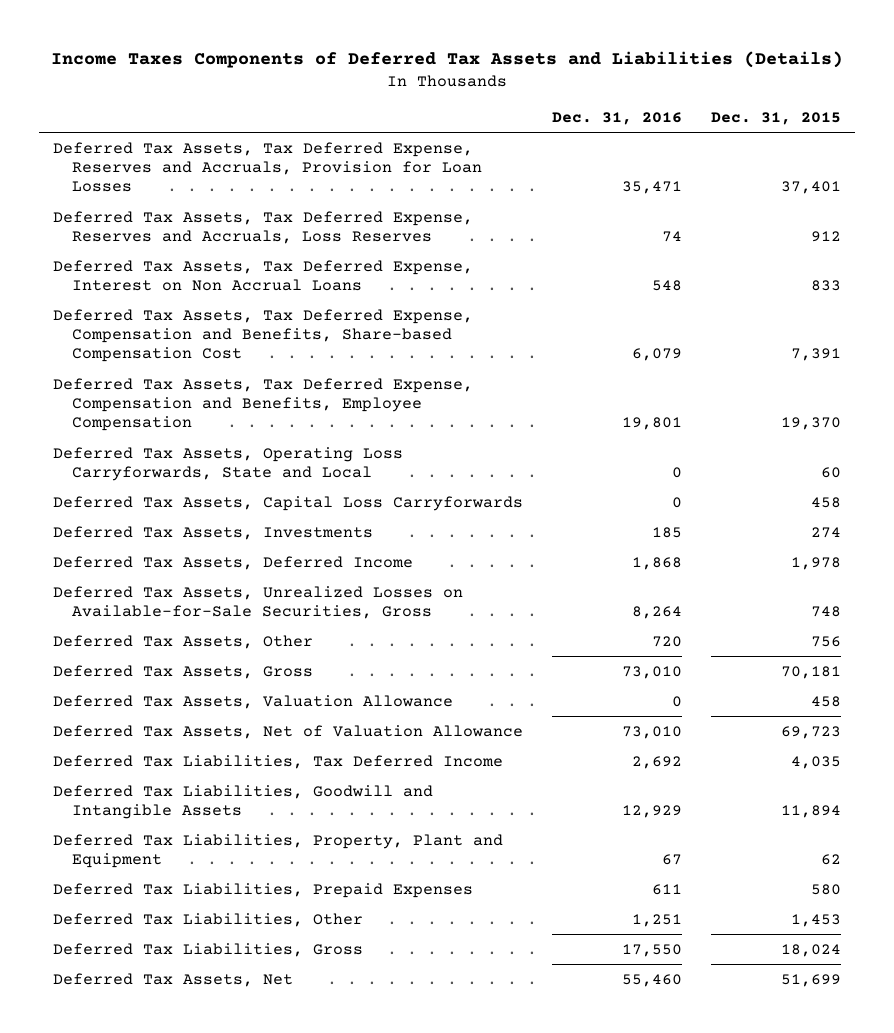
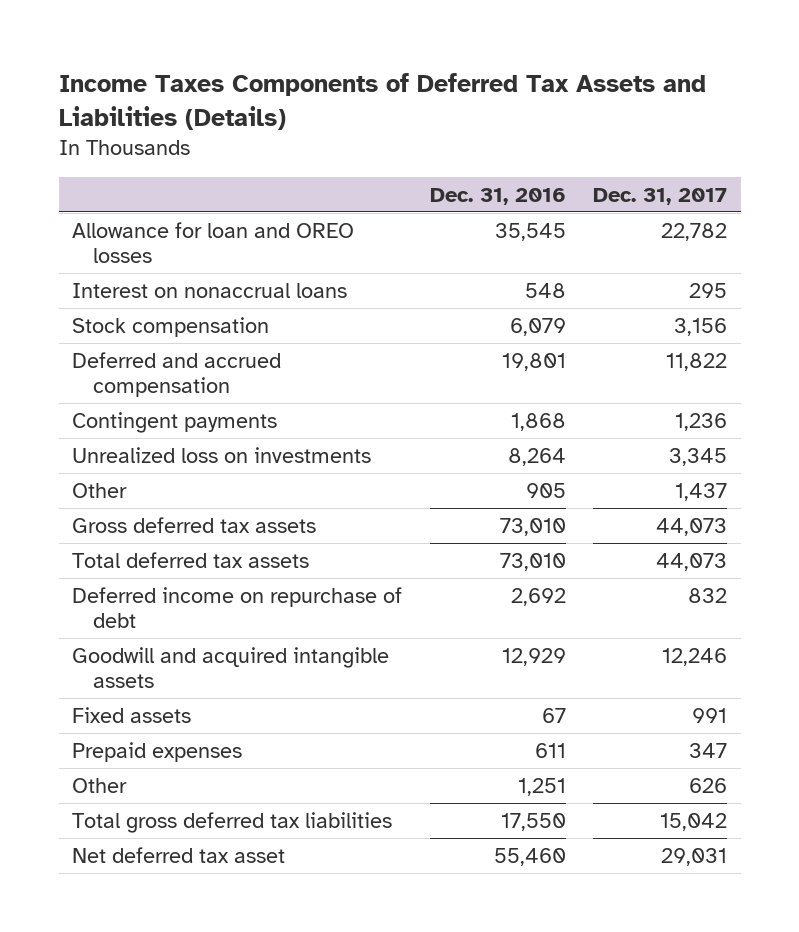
- | Dec. 31, 2016 | Dec. 31, 2015
+ | Dec. 31, 2016 | Dec. 31, 2017
- Deferred Tax Assets, Tax Deferred Expense, Reserves and Accruals, Provision for Loan Losses | 35,471 | 37,401
- Deferred Tax Assets, Tax Deferred Expense, Reserves and Accruals, Loss Reserves | 74 | 912
- Deferred Tax Assets, Tax Deferred Expense, Interest on Non Accrual Loans | 548 | 833
- Deferred Tax Assets, Tax Deferred Expense, Compensation and Benefits, Share-based Compensation Cost | 6,079 | 7,391
- Deferred Tax Assets, Tax Deferred Expense, Compensation and Benefits, Employee Compensation | 19,801 | 19,370
- Deferred Tax Assets, Operating Loss Carryforwards, State and Local | 0 | 60
- Deferred Tax Assets, Capital Loss Carryforwards | 0 | 458
- Deferred Tax Assets, Investments | 185 | 274
- Deferred Tax Assets, Deferred Income | 1,868 | 1,978
- Deferred Tax Assets, Unrealized Losses on Available-for-Sale Securities, Gross | 8,264 | 748
- Deferred Tax Assets, Other | 720 | 756
- Deferred Tax Assets, Gross | 73,010 | 70,181
- Deferred Tax Assets, Valuation Allowance | 0 | 458
- Deferred Tax Assets, Net of Valuation Allowance | 73,010 | 69,723
- Deferred Tax Liabilities, Tax Deferred Income | 2,692 | 4,035
- Deferred Tax Liabilities, Goodwill and Intangible Assets | 12,929 | 11,894
- Deferred Tax Liabilities, Property, Plant and Equipment | 67 | 62
- Deferred Tax Liabilities, Prepaid Expenses | 611 | 580
- Deferred Tax Liabilities, Other | 1,251 | 1,453
- Deferred Tax Liabilities, Gross | 17,550 | 18,024
- Deferred Tax Assets, Net | 55,460 | 51,699
+ Allowance for loan and OREO losses | 35,545 | 22,782
+ Interest on nonaccrual loans | 548 | 295
+ Stock compensation | 6,079 | 3,156
+ Deferred and accrued compensation | 19,801 | 11,822
+ Contingent payments | 1,868 | 1,236
+ Unrealized loss on investments | 8,264 | 3,345
+ Other | 905 | 1,437
+ Gross deferred tax assets | 73,010 | 44,073
+ Total deferred tax assets | 73,010 | 44,073
+ Deferred income on repurchase of debt | 2,692 | 832
+ Goodwill and acquired intangible assets | 12,929 | 12,246
+ Fixed assets | 67 | 991
+ Prepaid expenses | 611 | 347
+ Other | 1,251 | 626
+ Total gross deferred tax liabilities | 17,550 | 15,042
+ Net deferred tax asset | 55,460 | 29,031

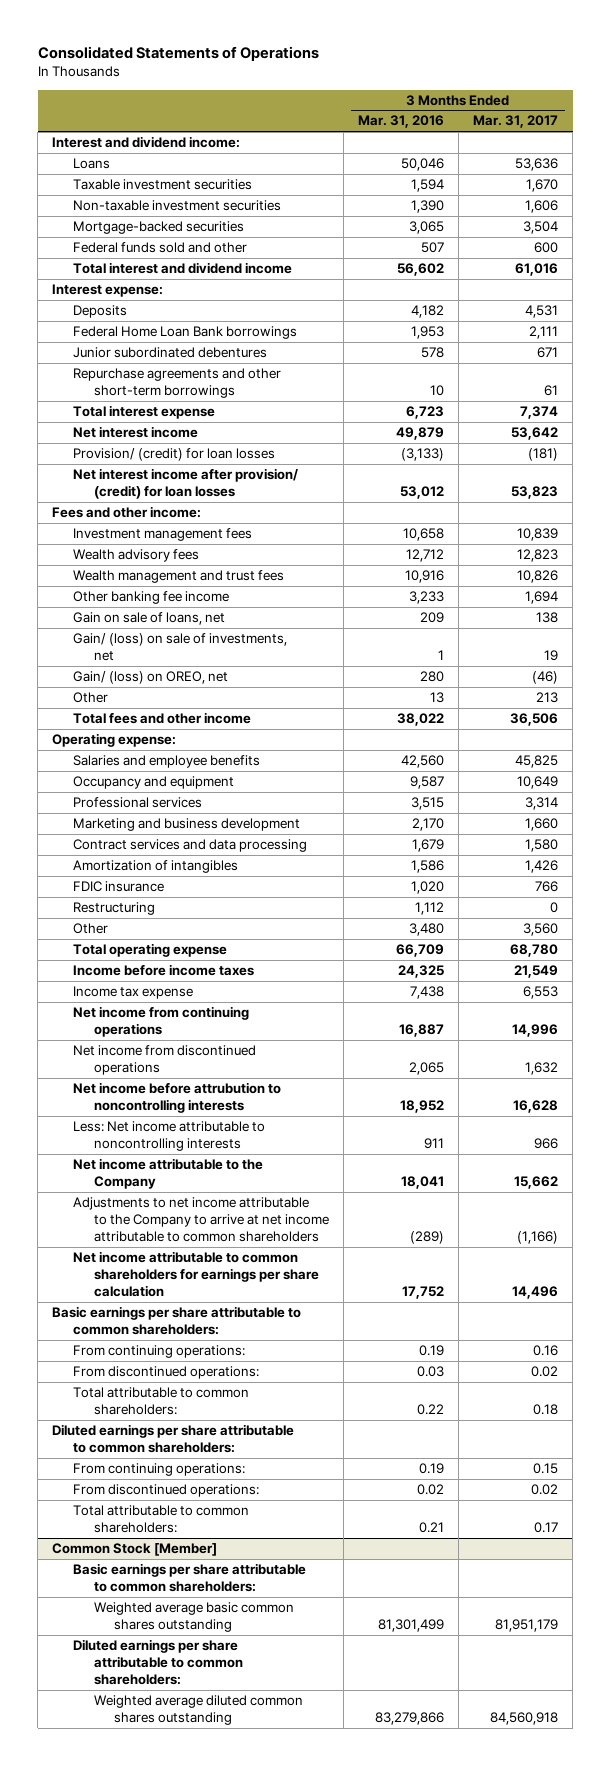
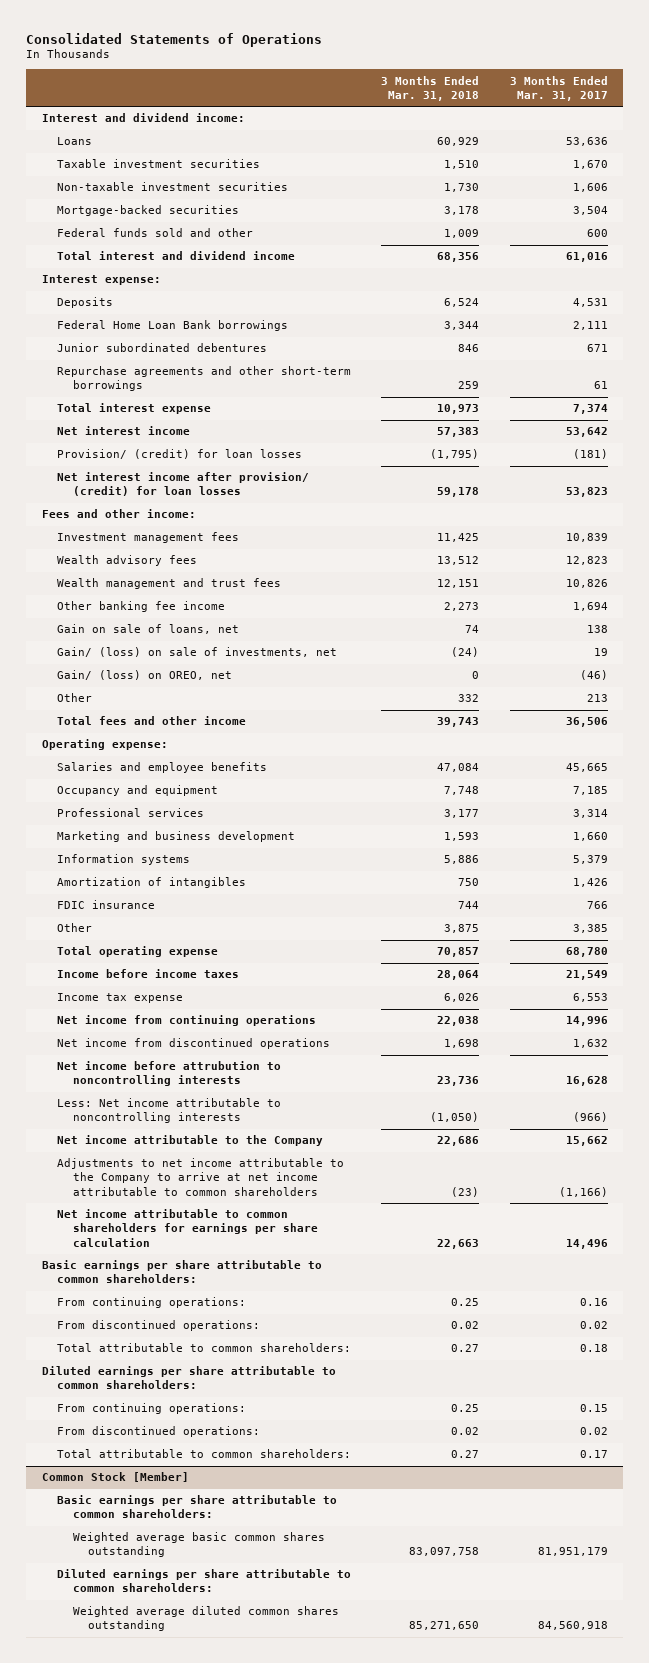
- | 3 Months Ended Mar. 31, 2016 | 3 Months Ended Mar. 31, 2017
+ | 3 Months Ended Mar. 31, 2018 | 3 Months Ended Mar. 31, 2017
- Salaries and employee benefits | 42,560 | 45,825
- Occupancy and equipment | 9,587 | 10,649
+ Salaries and employee benefits | 47,084 | 45,665
+ Occupancy and equipment | 7,748 | 7,185
- Contract services and data processing | 1,679 | 1,580
+ Information systems | 5,886 | 5,379
- Restructuring | 1,112 | 0
- Other | 3,480 | 3,560
+ Other | 3,875 | 3,385
- Less: Net income attributable to noncontrolling interests | 911 | 966
+ Less: Net income attributable to noncontrolling interests | (1,050) | (966)

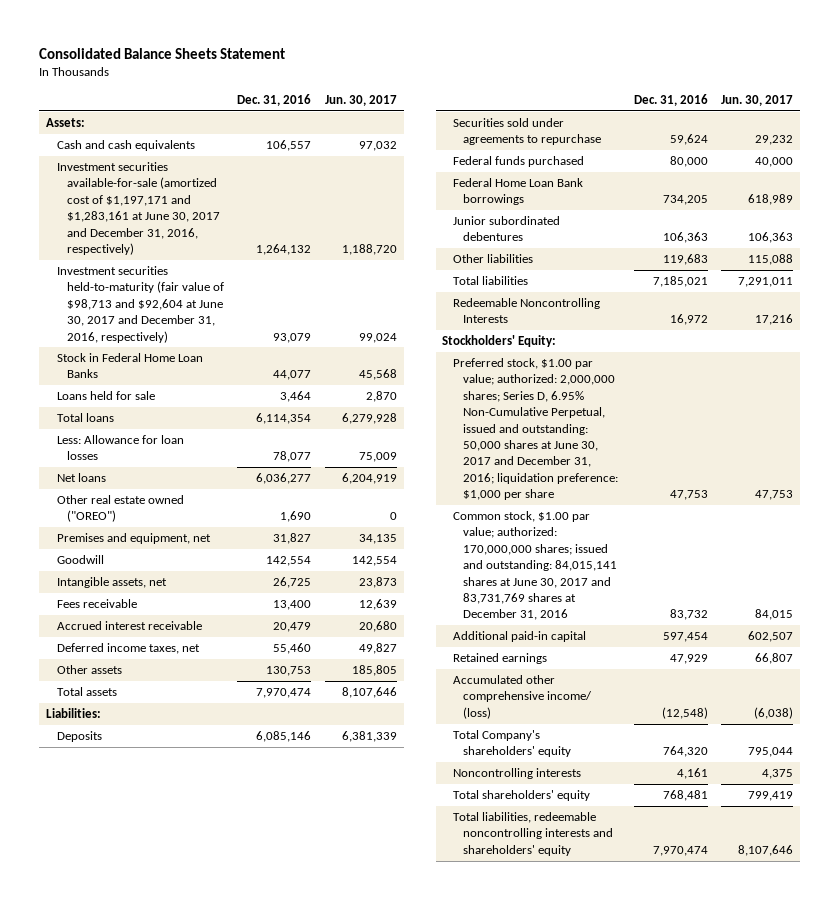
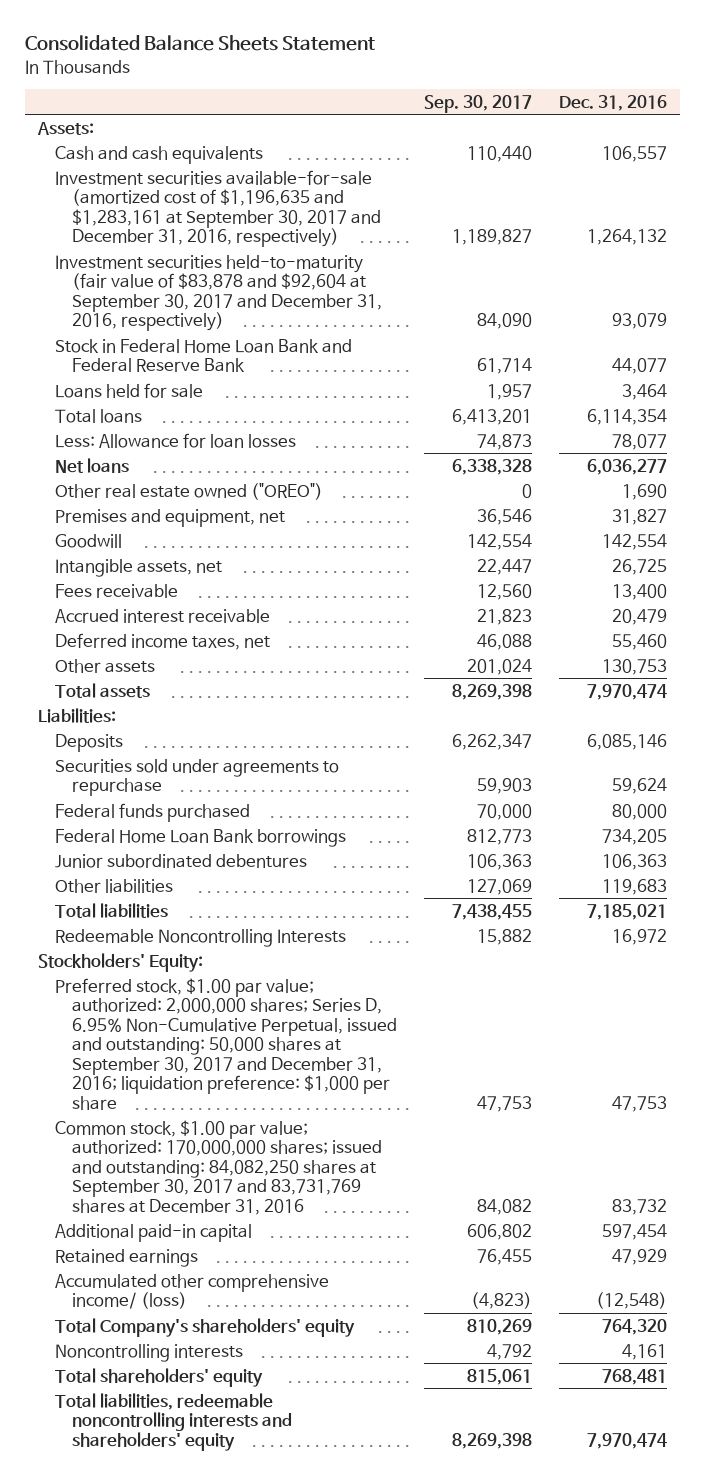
- | Dec. 31, 2016 | Jun. 30, 2017
+ | Sep. 30, 2017 | Dec. 31, 2016
- Investment securities available-for-sale (amortized cost of $1,197,171 and $1,283,161 at June 30, 2017 and December 31, 2016, respectively) | 1,264,132 | 1,188,720
- Investment securities held-to-maturity (fair value of $98,713 and $92,604 at June 30, 2017 and December 31, 2016, respectively) | 93,079 | 99,024
- Stock in Federal Home Loan Banks | 44,077 | 45,568
+ Investment securities available-for-sale (amortized cost of $1,196,635 and $1,283,161 at September 30, 2017 and December 31, 2016, respectively) | 1,189,827 | 1,264,132
+ Investment securities held-to-maturity (fair value of $83,878 and $92,604 at September 30, 2017 and December 31, 2016, respectively) | 84,090 | 93,079
+ Stock in Federal Home Loan Bank and Federal Reserve Bank | 61,714 | 44,077
- Preferred stock, $1.00 par value; authorized: 2,000,000 shares; Series D, 6.95% Non-Cumulative Perpetual, issued and outstanding: 50,000 shares at June 30, 2017 and December 31, 2016; liquidation preference: $1,000 per share | 47,753 | 47,753
- Common stock, $1.00 par value; authorized: 170,000,000 shares; issued and outstanding: 84,015,141 shares at June 30, 2017 and 83,731,769 shares at December 31, 2016 | 83,732 | 84,015
+ Preferred stock, $1.00 par value; authorized: 2,000,000 shares; Series D, 6.95% Non-Cumulative Perpetual, issued and outstanding: 50,000 shares at September 30, 2017 and December 31, 2016; liquidation preference: $1,000 per share | 47,753 | 47,753
+ Common stock, $1.00 par value; authorized: 170,000,000 shares; issued and outstanding: 84,082,250 shares at September 30, 2017 and 83,731,769 shares at December 31, 2016 | 84,082 | 83,732

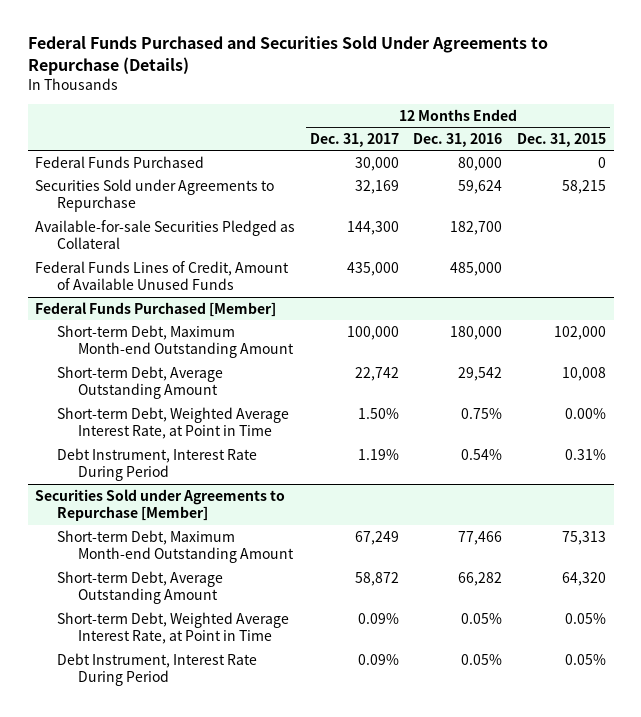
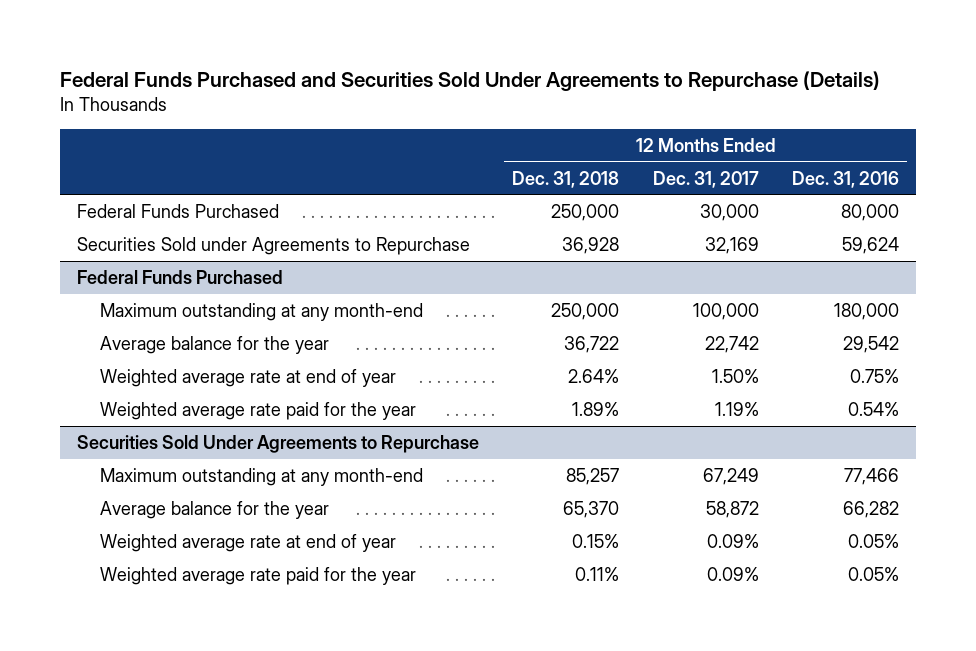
- | 12 Months Ended Dec. 31, 2017 | 12 Months Ended Dec. 31, 2016 | 12 Months Ended Dec. 31, 2015
+ | 12 Months Ended Dec. 31, 2018 | 12 Months Ended Dec. 31, 2017 | 12 Months Ended Dec. 31, 2016
- Available-for-sale Securities Pledged as Collateral | 144,300 | 182,700 |
- Federal Funds Lines of Credit, Amount of Available Unused Funds | 435,000 | 485,000 |
- Federal Funds Purchased [Member]
- Short-term Debt, Maximum Month-end Outstanding Amount | 100,000 | 180,000 | 102,000
- Short-term Debt, Average Outstanding Amount | 22,742 | 29,542 | 10,008
- Short-term Debt, Weighted Average Interest Rate, at Point in Time | 1.50% | 0.75% | 0.00%
- Debt Instrument, Interest Rate During Period | 1.19% | 0.54% | 0.31%
- Securities Sold under Agreements to Repurchase [Member]
- Short-term Debt, Maximum Month-end Outstanding Amount | 67,249 | 77,466 | 75,313
- Short-term Debt, Average Outstanding Amount | 58,872 | 66,282 | 64,320
- Short-term Debt, Weighted Average Interest Rate, at Point in Time | 0.09% | 0.05% | 0.05%
- Debt Instrument, Interest Rate During Period | 0.09% | 0.05% | 0.05%
+ Federal Funds Purchased
+ Maximum outstanding at any month-end | 250,000 | 100,000 | 180,000
+ Average balance for the year | 36,722 | 22,742 | 29,542
+ Weighted average rate at end of year | 2.64% | 1.50% | 0.75%
+ Weighted average rate paid for the year | 1.89% | 1.19% | 0.54%
+ Securities Sold Under Agreements to Repurchase
+ Maximum outstanding at any month-end | 85,257 | 67,249 | 77,466
+ Average balance for the year | 65,370 | 58,872 | 66,282
+ Weighted average rate at end of year | 0.15% | 0.09% | 0.05%
+ Weighted average rate paid for the year | 0.11% | 0.09% | 0.05%

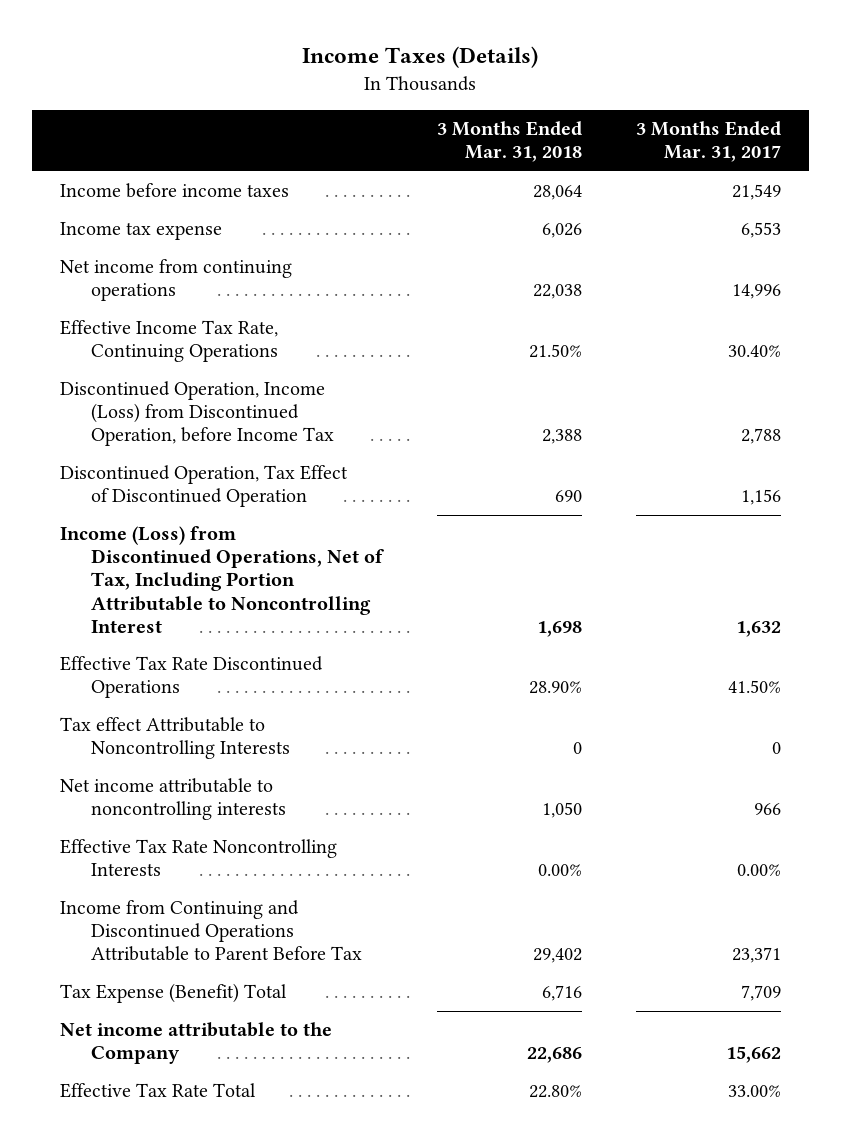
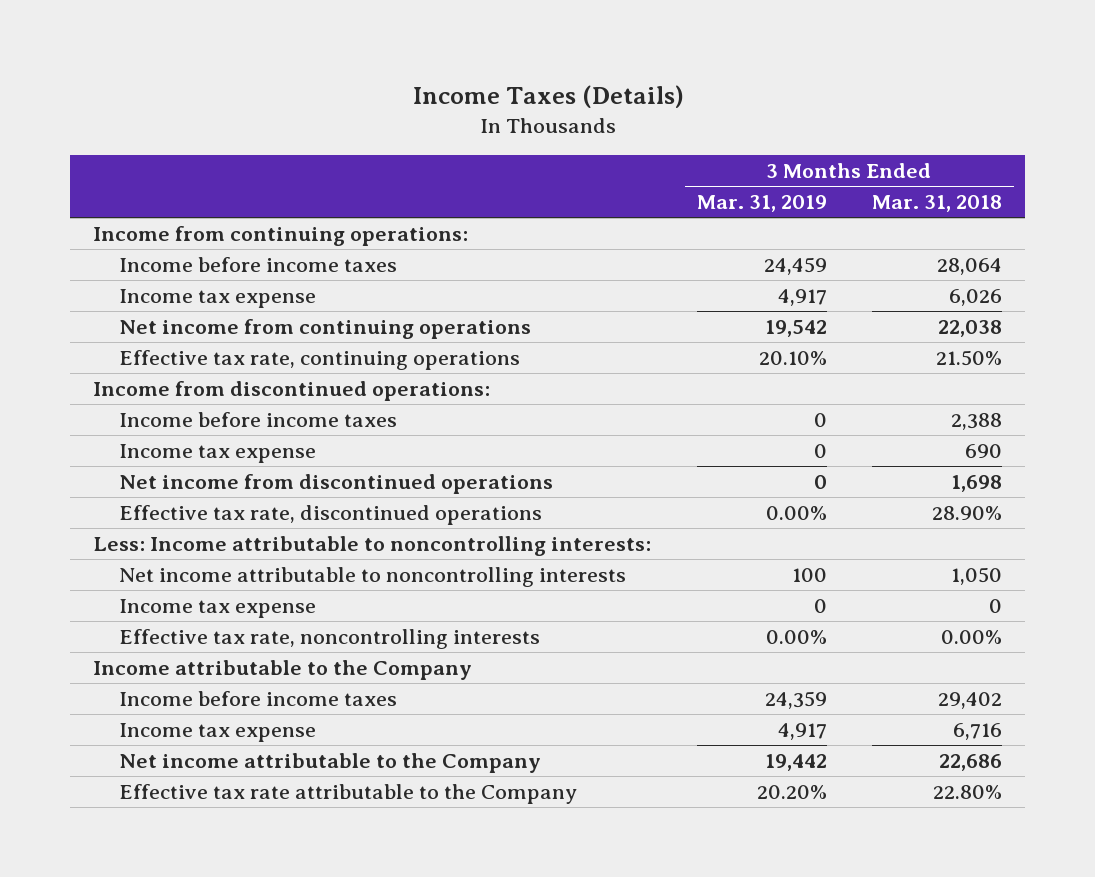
- | 3 Months Ended Mar. 31, 2018 | 3 Months Ended Mar. 31, 2017
+ | 3 Months Ended Mar. 31, 2019 | 3 Months Ended Mar. 31, 2018
+ Income from continuing operations:
- Effective Income Tax Rate, Continuing Operations | 21.50% | 30.40%
- Discontinued Operation, Income (Loss) from Discontinued Operation, before Income Tax | 2,388 | 2,788
- Discontinued Operation, Tax Effect of Discontinued Operation | 690 | 1,156
- Income (Loss) from Discontinued Operations, Net of Tax, Including Portion Attributable to Noncontrolling Interest | 1,698 | 1,632
- Effective Tax Rate Discontinued Operations | 28.90% | 41.50%
- Tax effect Attributable to Noncontrolling Interests | 0 | 0
+ Effective tax rate, continuing operations | 20.10% | 21.50%
+ Income from discontinued operations:
+ Income before income taxes | 0 | 2,388
+ Income tax expense | 0 | 690
+ Net income from discontinued operations | 0 | 1,698
+ Effective tax rate, discontinued operations | 0.00% | 28.90%
+ Less: Income attributable to noncontrolling interests:
- Effective Tax Rate Noncontrolling Interests | 0.00% | 0.00%
- Income from Continuing and Discontinued Operations Attributable to Parent Before Tax | 29,402 | 23,371
- Tax Expense (Benefit) Total | 6,716 | 7,709
+ Income tax expense | 0 | 0
+ Effective tax rate, noncontrolling interests | 0.00% | 0.00%
+ Income attributable to the Company
+ Income before income taxes | 24,359 | 29,402
+ Income tax expense | 4,917 | 6,716
- Effective Tax Rate Total | 22.80% | 33.00%
+ Effective tax rate attributable to the Company | 20.20% | 22.80%

